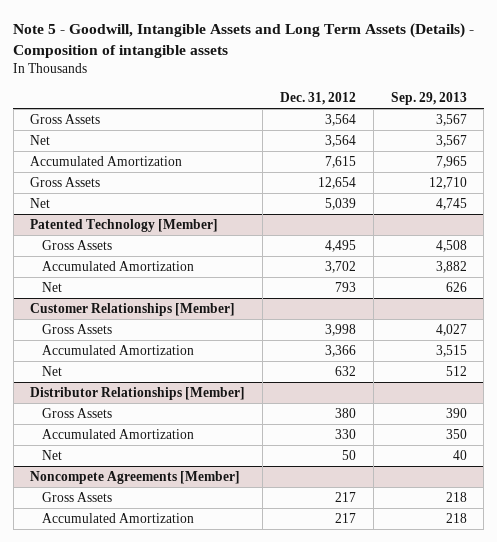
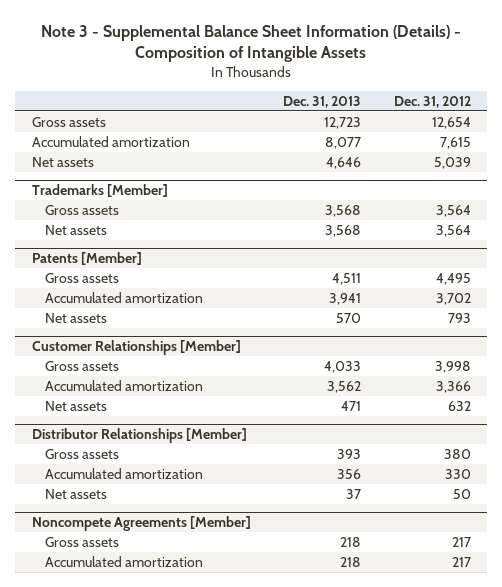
- Note 5 - Goodwill, Intangible Assets and Long Term Assets (Details) - Composition of intangible assets
+ Note 3 - Supplemental Balance Sheet Information (Details) - Composition of Intangible Assets
- | Dec. 31, 2012 | Sep. 29, 2013
+ | Dec. 31, 2013 | Dec. 31, 2012
- Gross Assets | 3,564 | 3,567
- Net | 3,564 | 3,567
- Accumulated Amortization | 7,615 | 7,965
- Gross Assets | 12,654 | 12,710
- Net | 5,039 | 4,745
- Patented Technology [Member]
- Gross Assets | 4,495 | 4,508
- Accumulated Amortization | 3,702 | 3,882
- Net | 793 | 626
+ Gross assets | 12,723 | 12,654
+ Accumulated amortization | 8,077 | 7,615
+ Net assets | 4,646 | 5,039
+ Trademarks [Member]
+ Gross assets | 3,568 | 3,564
+ Net assets | 3,568 | 3,564
+ Patents [Member]
+ Gross assets | 4,511 | 4,495
+ Accumulated amortization | 3,941 | 3,702
+ Net assets | 570 | 793
@ Customer Relationships [Member]
- Gross Assets | 3,998 | 4,027
- Accumulated Amortization | 3,366 | 3,515
- Net | 632 | 512
+ Gross assets | 4,033 | 3,998
+ Accumulated amortization | 3,562 | 3,366
+ Net assets | 471 | 632
@ Distributor Relationships [Member]
- Gross Assets | 380 | 390
- Accumulated Amortization | 330 | 350
- Net | 50 | 40
+ Gross assets | 393 | 380
+ Accumulated amortization | 356 | 330
+ Net assets | 37 | 50
@ Noncompete Agreements [Member]
- Gross Assets | 217 | 218
- Accumulated Amortization | 217 | 218
+ Gross assets | 218 | 217
+ Accumulated amortization | 218 | 217

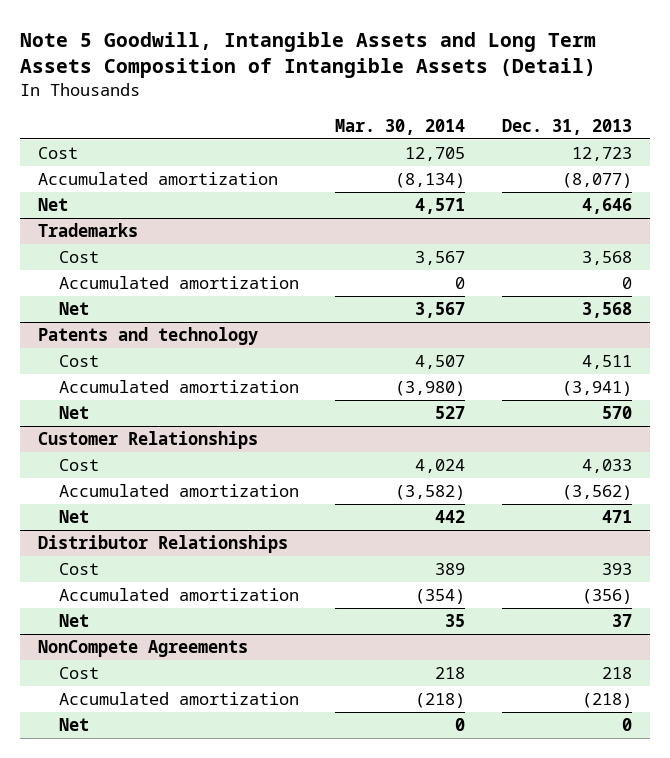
- Note 3 - Supplemental Balance Sheet Information (Details) - Composition of Intangible Assets
+ Note 5 Goodwill, Intangible Assets and Long Term Assets Composition of Intangible Assets (Detail)
- | Dec. 31, 2013 | Dec. 31, 2012
+ | Mar. 30, 2014 | Dec. 31, 2013
- Gross assets | 12,723 | 12,654
- Accumulated amortization | 8,077 | 7,615
- Net assets | 4,646 | 5,039
- Trademarks [Member]
- Gross assets | 3,568 | 3,564
- Net assets | 3,568 | 3,564
- Patents [Member]
- Gross assets | 4,511 | 4,495
- Accumulated amortization | 3,941 | 3,702
- Net assets | 570 | 793
- Customer Relationships [Member]
- Gross assets | 4,033 | 3,998
- Accumulated amortization | 3,562 | 3,366
- Net assets | 471 | 632
- Distributor Relationships [Member]
- Gross assets | 393 | 380
- Accumulated amortization | 356 | 330
- Net assets | 37 | 50
- Noncompete Agreements [Member]
- Gross assets | 218 | 217
- Accumulated amortization | 218 | 217
+ Cost | 12,705 | 12,723
+ Accumulated amortization | (8,134) | (8,077)
+ Net | 4,571 | 4,646
+ Trademarks
+ Cost | 3,567 | 3,568
+ Accumulated amortization | 0 | 0
+ Net | 3,567 | 3,568
+ Patents and technology
+ Cost | 4,507 | 4,511
+ Accumulated amortization | (3,980) | (3,941)
+ Net | 527 | 570
+ Customer Relationships
+ Cost | 4,024 | 4,033
+ Accumulated amortization | (3,582) | (3,562)
+ Net | 442 | 471
+ Distributor Relationships
+ Cost | 389 | 393
+ Accumulated amortization | (354) | (356)
+ Net | 35 | 37
+ NonCompete Agreements
+ Cost | 218 | 218
+ Accumulated amortization | (218) | (218)
+ Net | 0 | 0

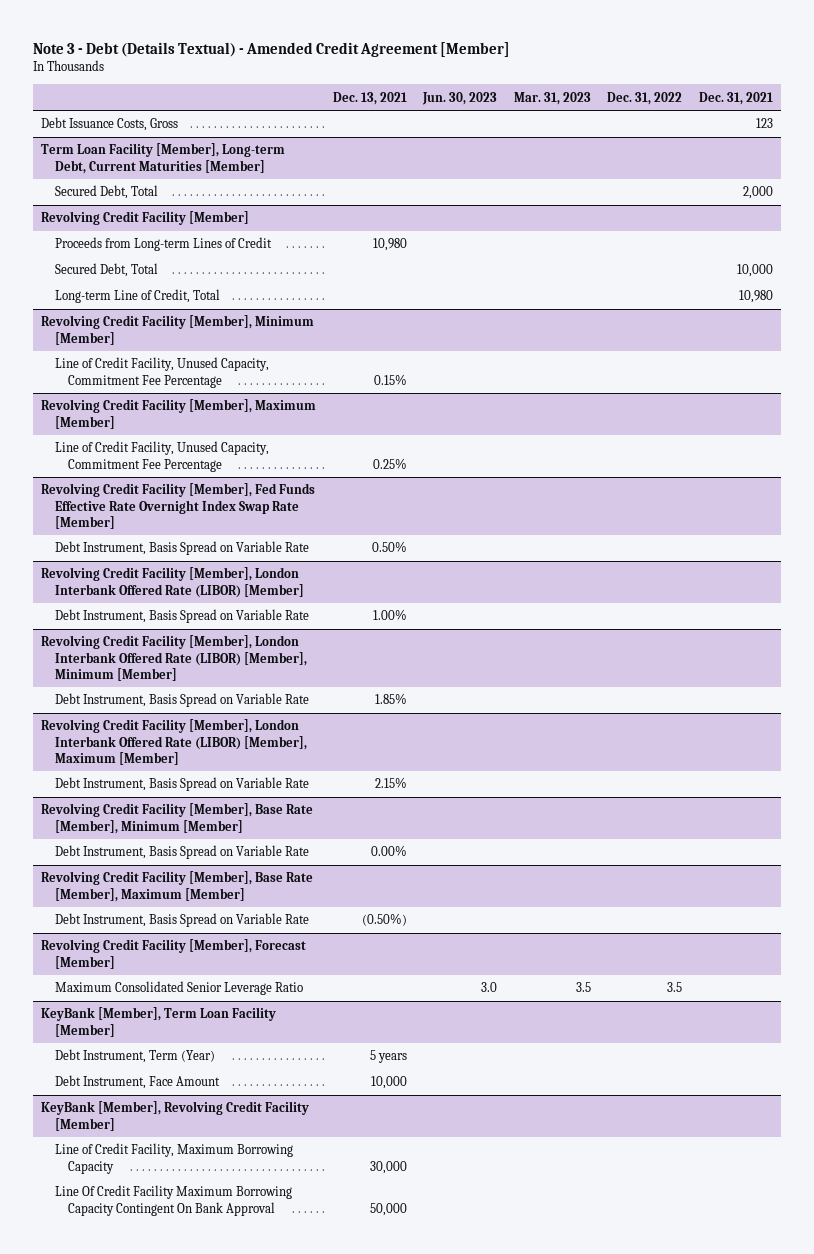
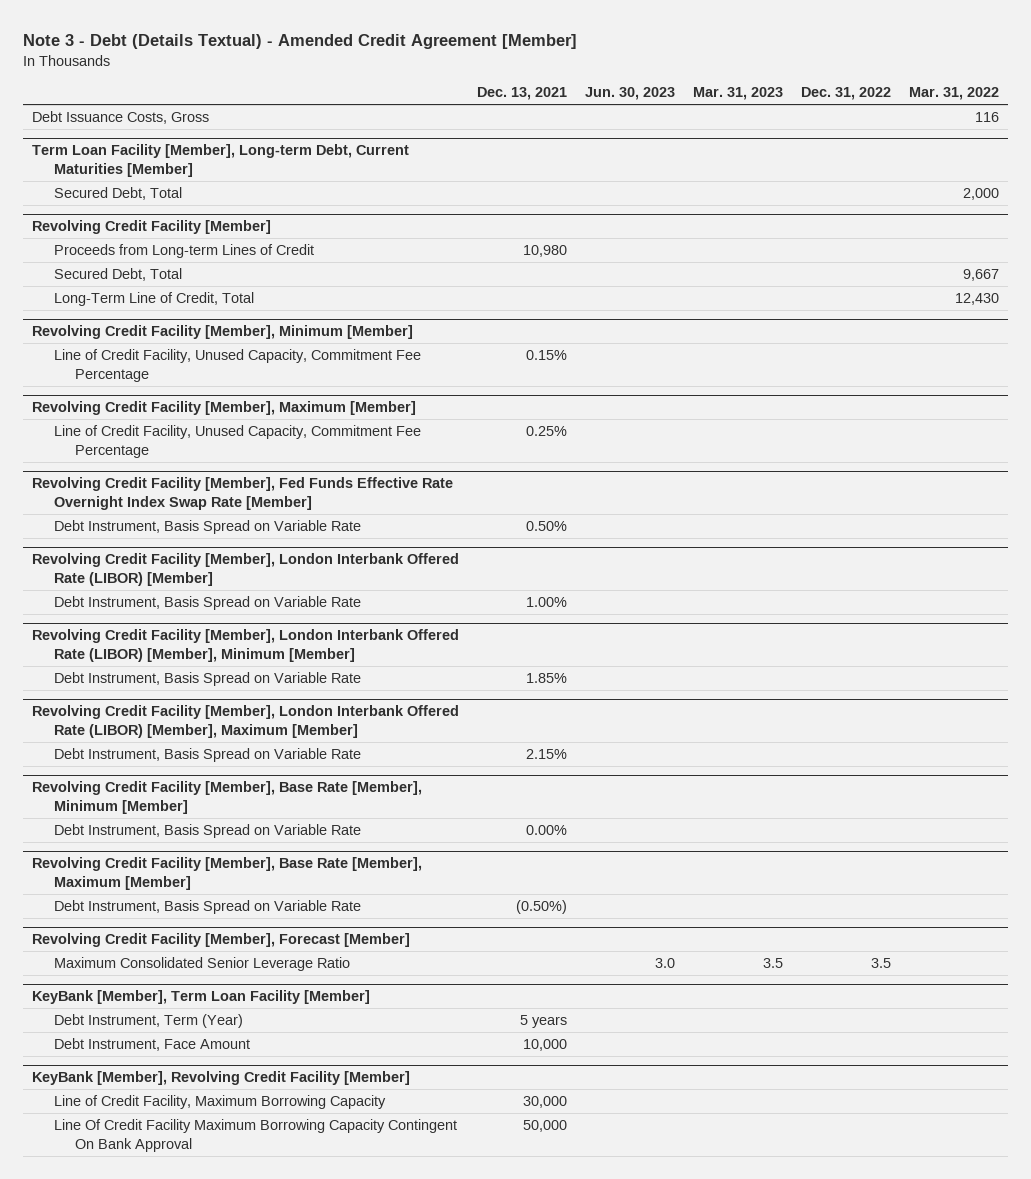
- | Dec. 13, 2021 | Jun. 30, 2023 | Mar. 31, 2023 | Dec. 31, 2022 | Dec. 31, 2021
+ | Dec. 13, 2021 | Jun. 30, 2023 | Mar. 31, 2023 | Dec. 31, 2022 | Mar. 31, 2022
@ Revolving Credit Facility [Member]
- Long-term Line of Credit, Total | | | | | 10,980
+ Long-Term Line of Credit, Total | | | | | 12,430

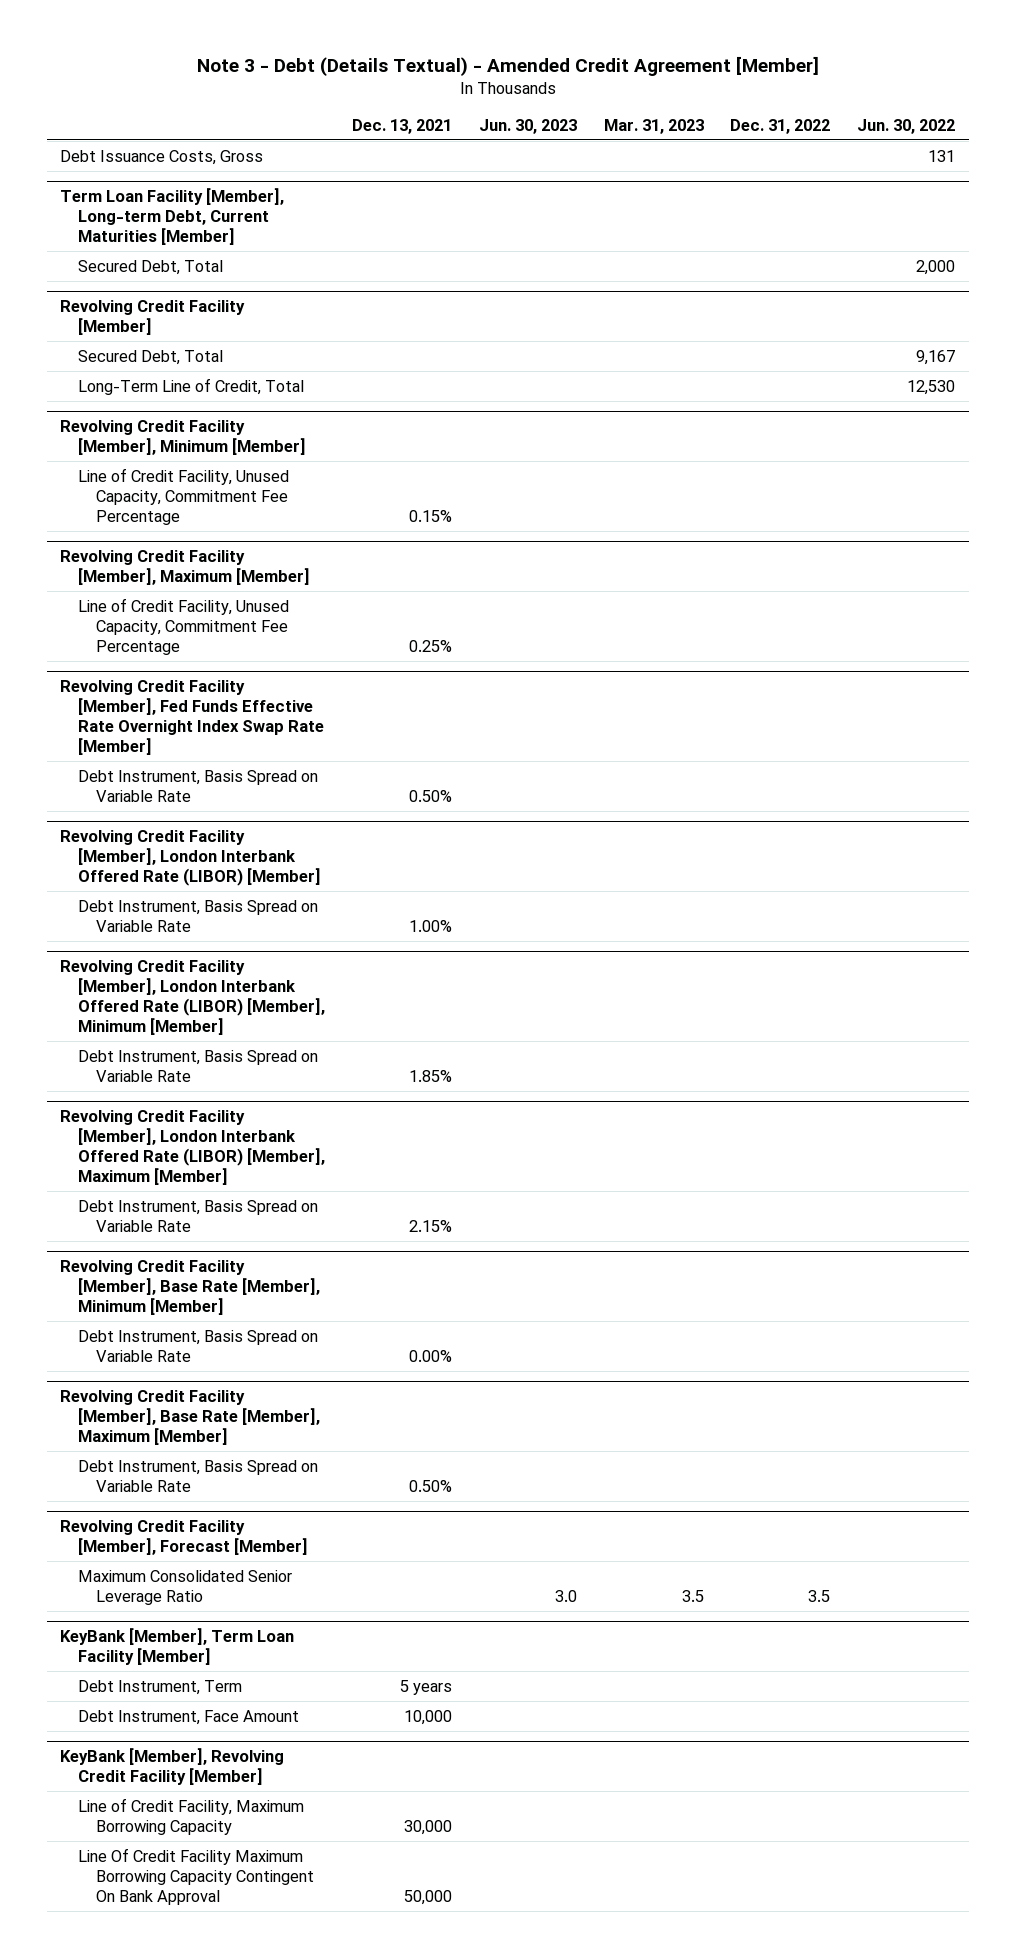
- | Dec. 13, 2021 | Jun. 30, 2023 | Mar. 31, 2023 | Dec. 31, 2022 | Mar. 31, 2022
+ | Dec. 13, 2021 | Jun. 30, 2023 | Mar. 31, 2023 | Dec. 31, 2022 | Jun. 30, 2022
@ Revolving Credit Facility [Member]
- Proceeds from Long-term Lines of Credit | 10,980 | | | |
@ Revolving Credit Facility [Member], Base Rate [Member], Maximum [Member]
- Debt Instrument, Basis Spread on Variable Rate | (0.50%) | | | |
+ Debt Instrument, Basis Spread on Variable Rate | 0.50% | | | |
@ KeyBank [Member], Term Loan Facility [Member]
- Debt Instrument, Term (Year) | 5 years | | | |
+ Debt Instrument, Term | 5 years | | | |

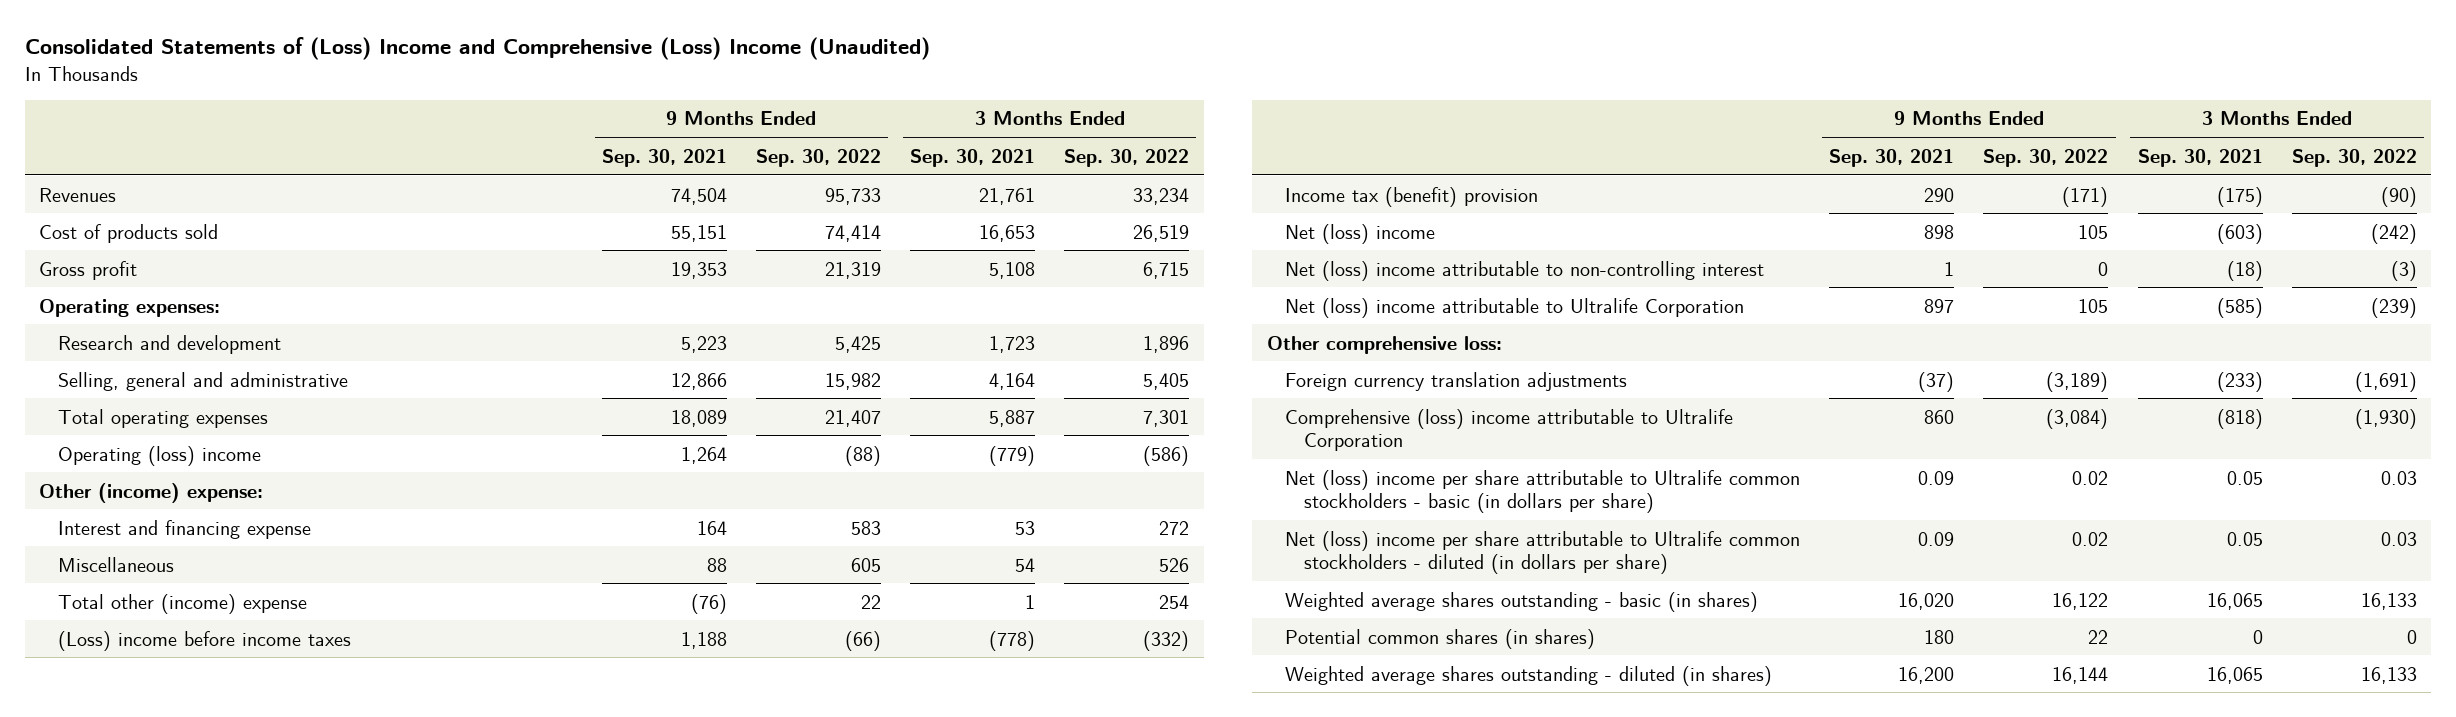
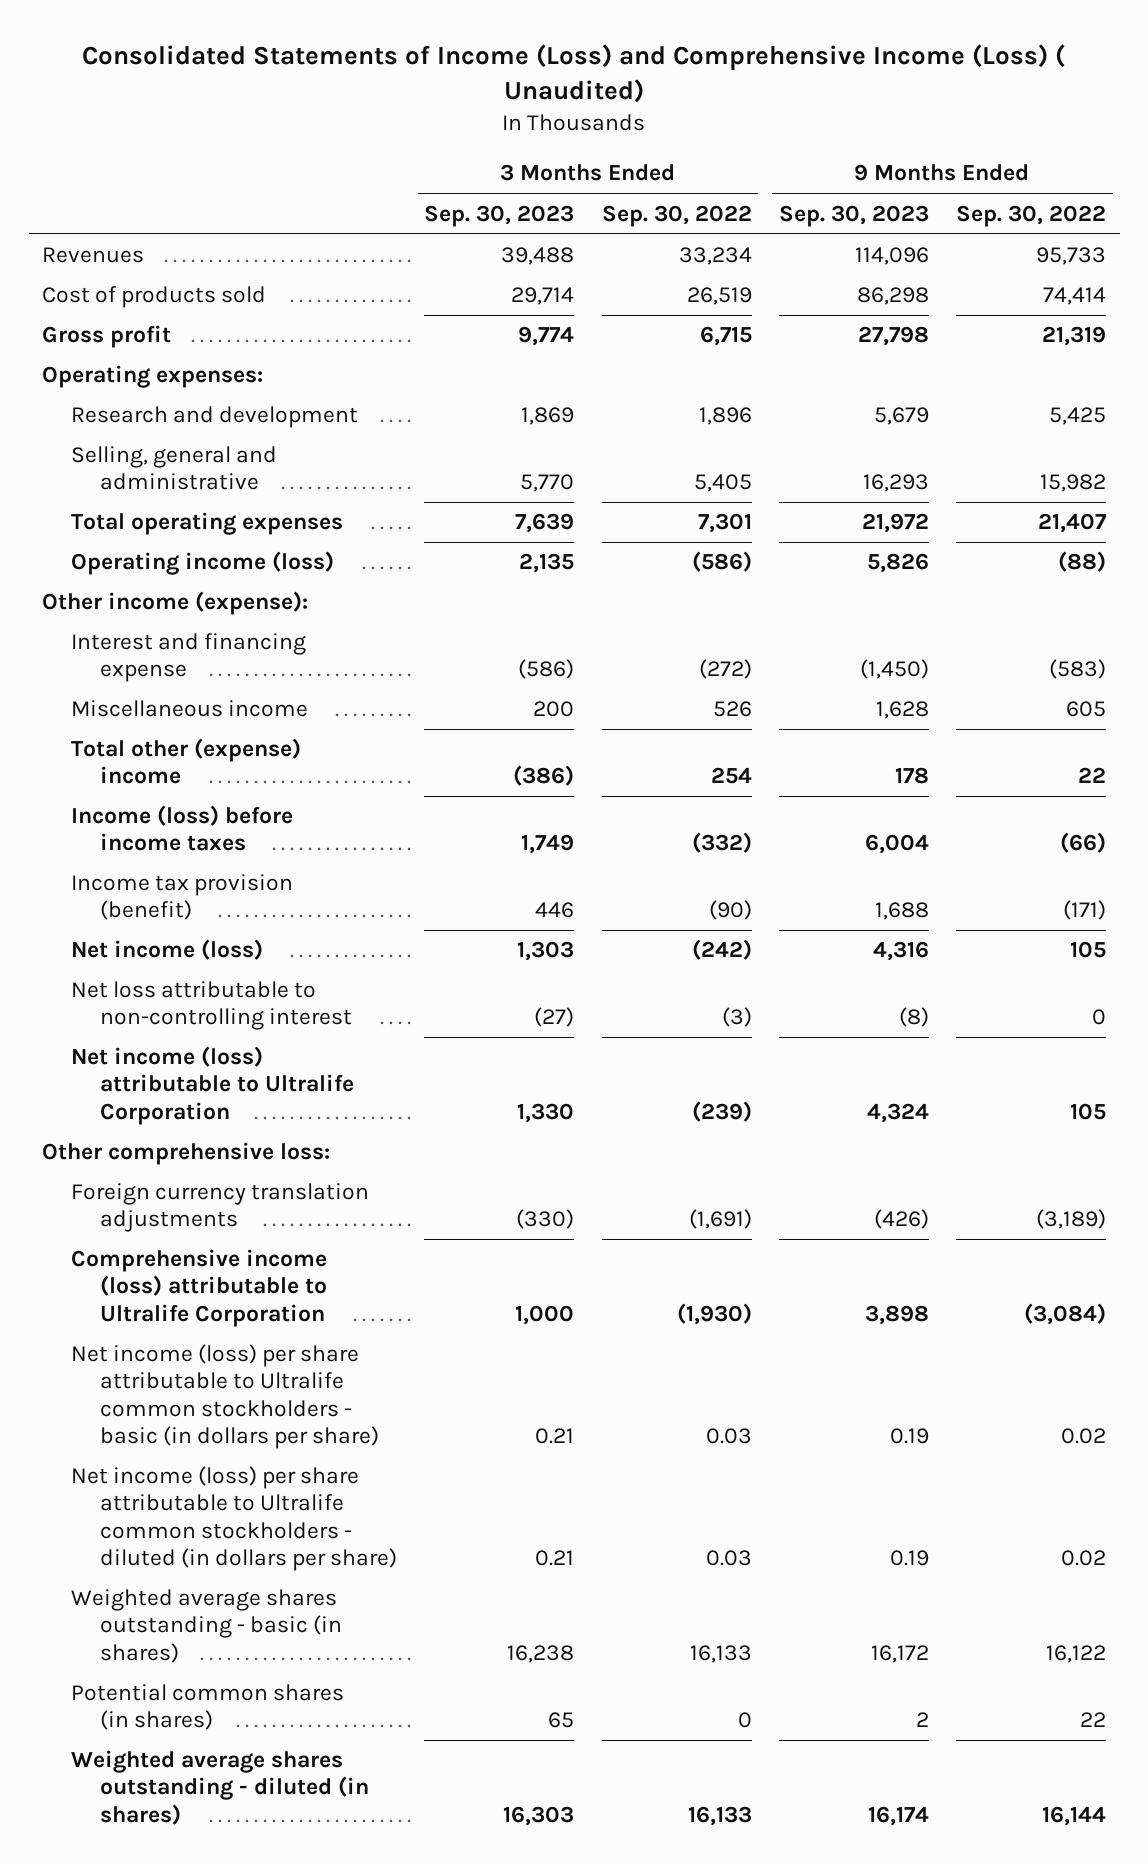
- Consolidated Statements of (Loss) Income and Comprehensive (Loss) Income (Unaudited)
+ Consolidated Statements of Income (Loss) and Comprehensive Income (Loss) ( Unaudited)
- | 9 Months Ended Sep. 30, 2021 | 9 Months Ended Sep. 30, 2022 | 3 Months Ended Sep. 30, 2021 | 3 Months Ended Sep. 30, 2022
+ | 3 Months Ended Sep. 30, 2023 | 3 Months Ended Sep. 30, 2022 | 9 Months Ended Sep. 30, 2023 | 9 Months Ended Sep. 30, 2022
- Operating (loss) income | 1,264 | (88) | (779) | (586)
- Other (income) expense:
- Interest and financing expense | 164 | 583 | 53 | 272
- Miscellaneous | 88 | 605 | 54 | 526
- Total other (income) expense | (76) | 22 | 1 | 254
- (Loss) income before income taxes | 1,188 | (66) | (778) | (332)
- Income tax (benefit) provision | 290 | (171) | (175) | (90)
- Net (loss) income | 898 | 105 | (603) | (242)
- Net (loss) income attributable to non-controlling interest | 1 | 0 | (18) | (3)
- Net (loss) income attributable to Ultralife Corporation | 897 | 105 | (585) | (239)
+ Operating income (loss) | 2,135 | (586) | 5,826 | (88)
+ Other income (expense):
+ Interest and financing expense | (586) | (272) | (1,450) | (583)
+ Miscellaneous income | 200 | 526 | 1,628 | 605
+ Total other (expense) income | (386) | 254 | 178 | 22
+ Income (loss) before income taxes | 1,749 | (332) | 6,004 | (66)
+ Income tax provision (benefit) | 446 | (90) | 1,688 | (171)
+ Net income (loss) | 1,303 | (242) | 4,316 | 105
+ Net loss attributable to non-controlling interest | (27) | (3) | (8) | 0
+ Net income (loss) attributable to Ultralife Corporation | 1,330 | (239) | 4,324 | 105
- Comprehensive (loss) income attributable to Ultralife Corporation | 860 | (3,084) | (818) | (1,930)
- Net (loss) income per share attributable to Ultralife common stockholders - basic (in dollars per share) | 0.09 | 0.02 | 0.05 | 0.03
- Net (loss) income per share attributable to Ultralife common stockholders - diluted (in dollars per share) | 0.09 | 0.02 | 0.05 | 0.03
+ Comprehensive income (loss) attributable to Ultralife Corporation | 1,000 | (1,930) | 3,898 | (3,084)
+ Net income (loss) per share attributable to Ultralife common stockholders - basic (in dollars per share) | 0.21 | 0.03 | 0.19 | 0.02
+ Net income (loss) per share attributable to Ultralife common stockholders - diluted (in dollars per share) | 0.21 | 0.03 | 0.19 | 0.02

